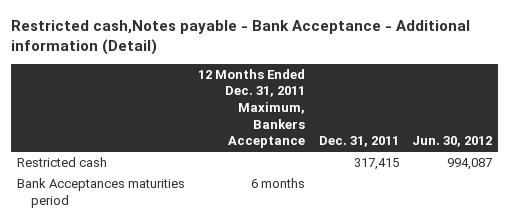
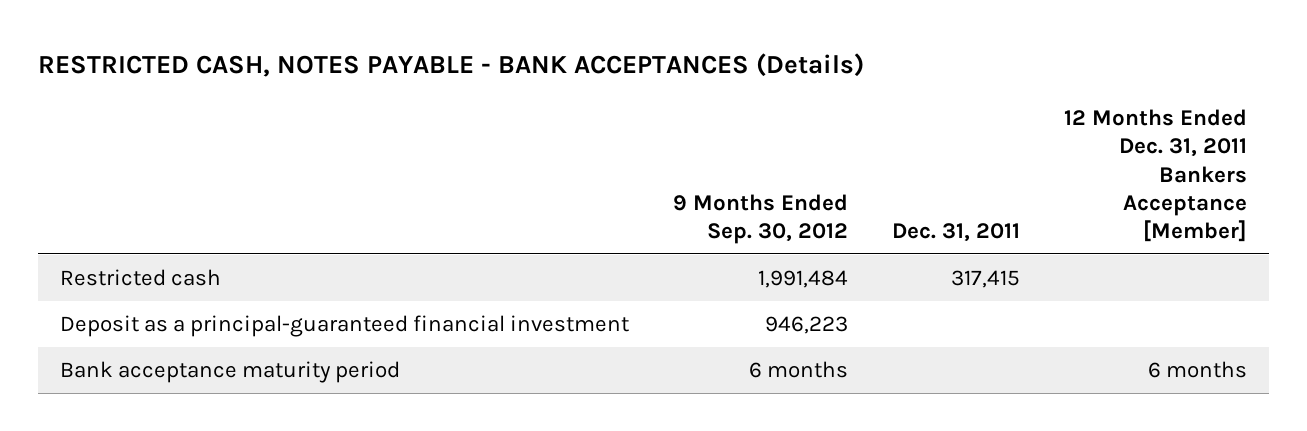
- Restricted cash,Notes payable - Bank Acceptance - Additional information (Detail)
+ RESTRICTED CASH, NOTES PAYABLE - BANK ACCEPTANCES (Details)
- | 12 Months Ended Dec. 31, 2011 Maximum, Bankers Acceptance | Dec. 31, 2011 | Jun. 30, 2012
+ | 9 Months Ended Sep. 30, 2012 | Dec. 31, 2011 | 12 Months Ended Dec. 31, 2011 Bankers Acceptance [Member]
- Bank Acceptances maturities period | 6 months | |
+ Deposit as a principal-guaranteed financial investment | 946,223 | |
+ Bank acceptance maturity period | 6 months | | 6 months

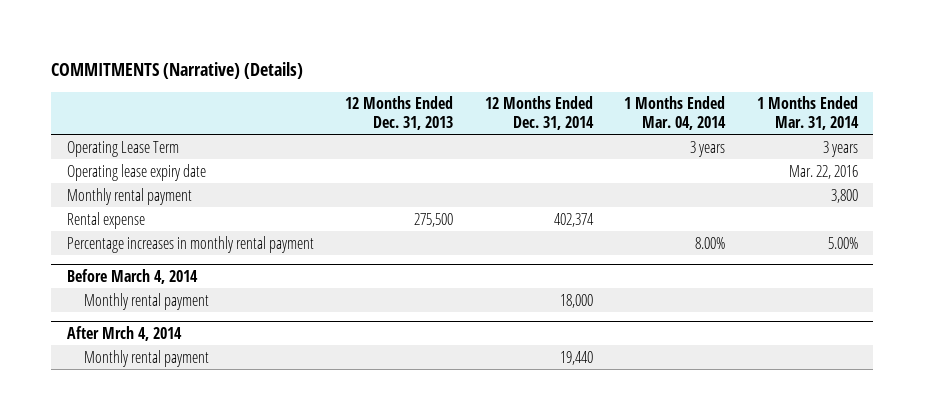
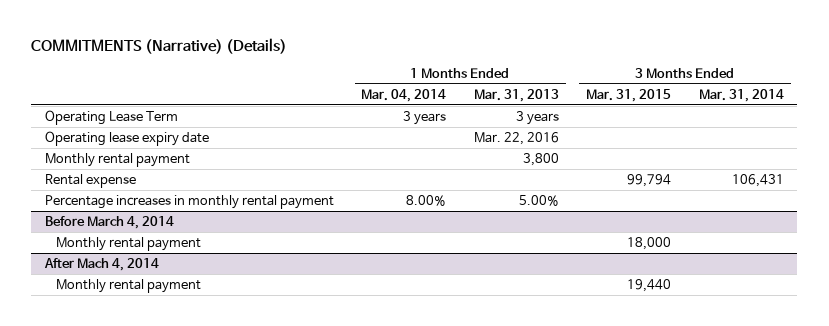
- | 12 Months Ended Dec. 31, 2013 | 12 Months Ended Dec. 31, 2014 | 1 Months Ended Mar. 04, 2014 | 1 Months Ended Mar. 31, 2014
+ | 1 Months Ended Mar. 04, 2014 | 1 Months Ended Mar. 31, 2013 | 3 Months Ended Mar. 31, 2015 | 3 Months Ended Mar. 31, 2014
- After Mrch 4, 2014
+ After Mach 4, 2014

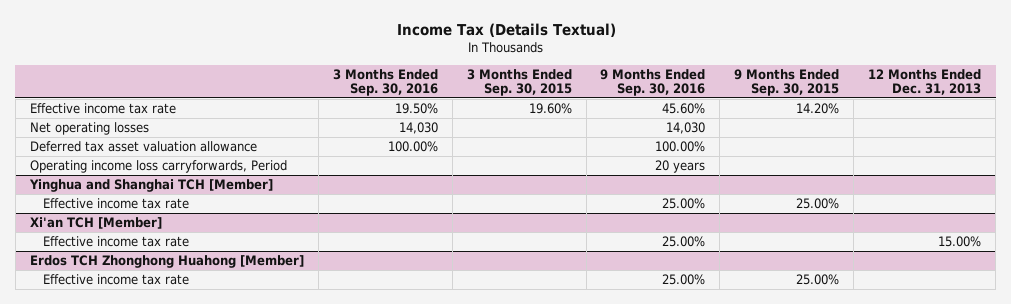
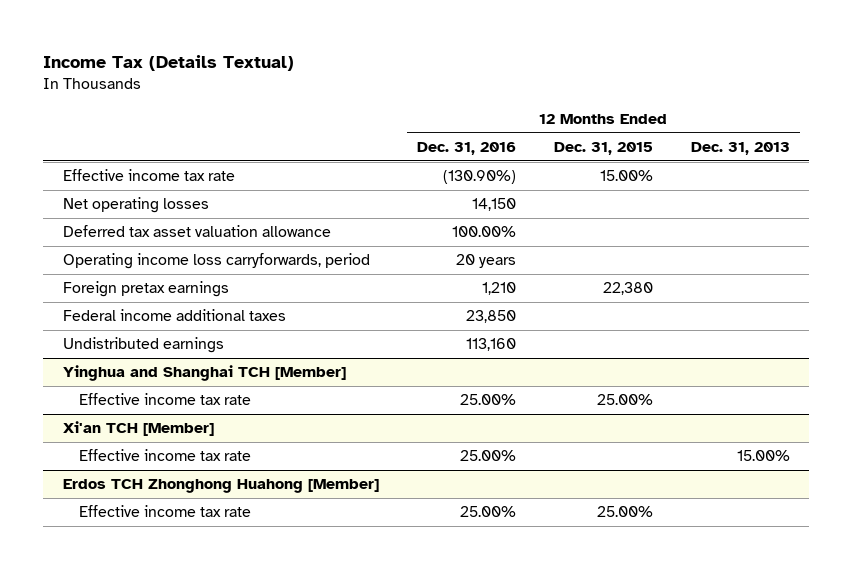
- | 3 Months Ended Sep. 30, 2016 | 3 Months Ended Sep. 30, 2015 | 9 Months Ended Sep. 30, 2016 | 9 Months Ended Sep. 30, 2015 | 12 Months Ended Dec. 31, 2013
+ | 12 Months Ended Dec. 31, 2016 | 12 Months Ended Dec. 31, 2015 | 12 Months Ended Dec. 31, 2013
- Operating income loss carryforwards, Period | | | 20 years | |
+ Operating income loss carryforwards, period | 20 years | |
+ Foreign pretax earnings | 1,210 | 22,380 |
+ Federal income additional taxes | 23,850 | |
+ Undistributed earnings | 113,160 | |

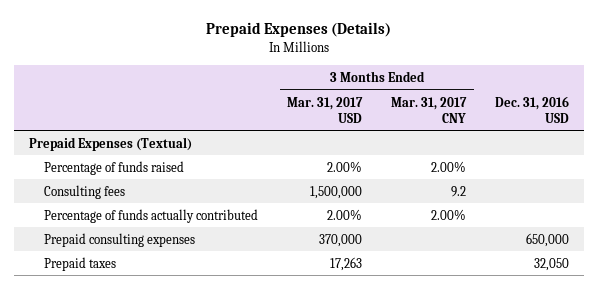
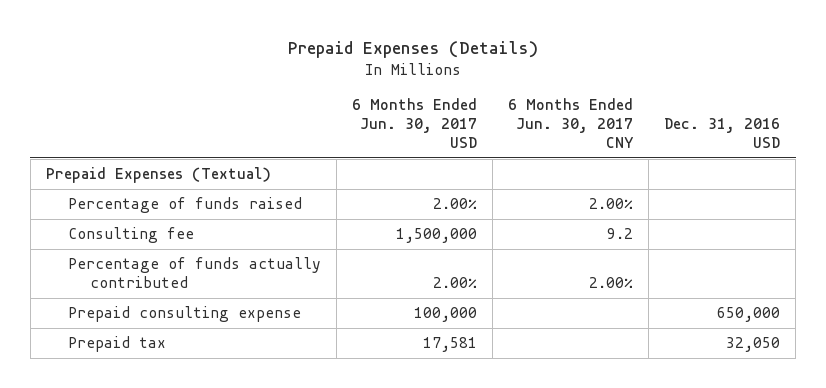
- | 3 Months Ended Mar. 31, 2017 USD | 3 Months Ended Mar. 31, 2017 CNY | Dec. 31, 2016 USD
+ | 6 Months Ended Jun. 30, 2017 USD | 6 Months Ended Jun. 30, 2017 CNY | Dec. 31, 2016 USD
- Consulting fees | 1,500,000 | 9.2 |
+ Consulting fee | 1,500,000 | 9.2 |
- Prepaid consulting expenses | 370,000 | | 650,000
- Prepaid taxes | 17,263 | | 32,050
+ Prepaid consulting expense | 100,000 | | 650,000
+ Prepaid tax | 17,581 | | 32,050

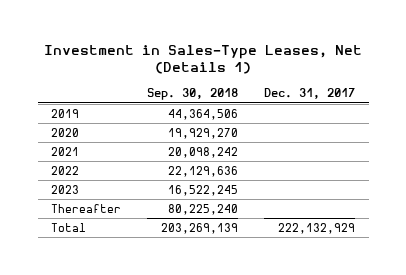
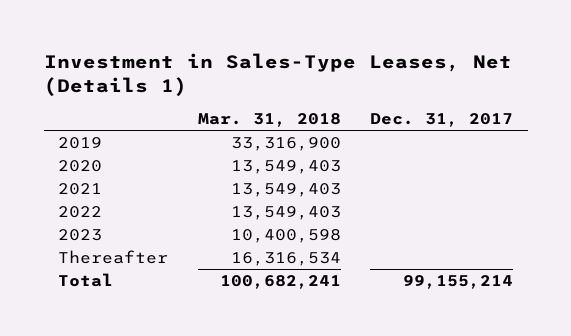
- | Sep. 30, 2018 | Dec. 31, 2017
+ | Mar. 31, 2018 | Dec. 31, 2017
- Total | 203,269,139 | 222,132,929
+ Total | 100,682,241 | 99,155,214

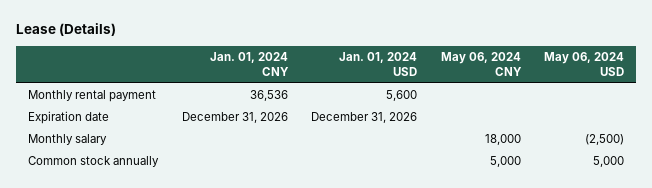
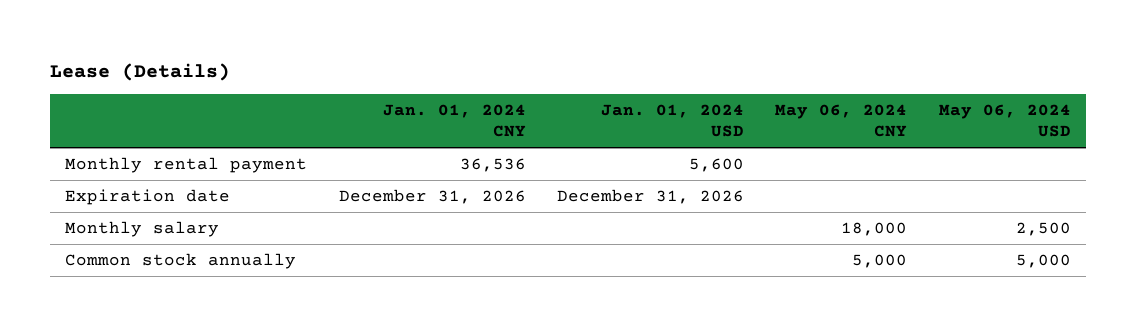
- Monthly salary | | | 18,000 | (2,500)
+ Monthly salary | | | 18,000 | 2,500

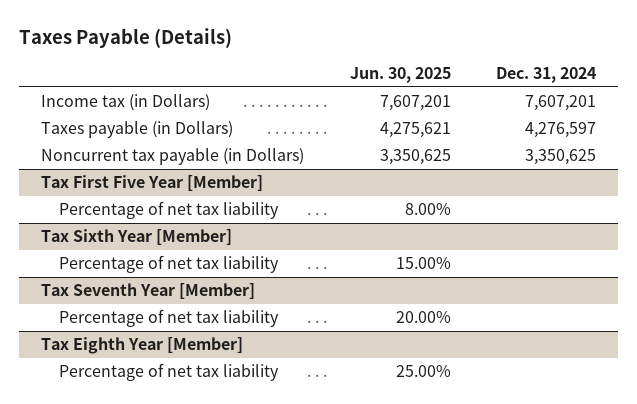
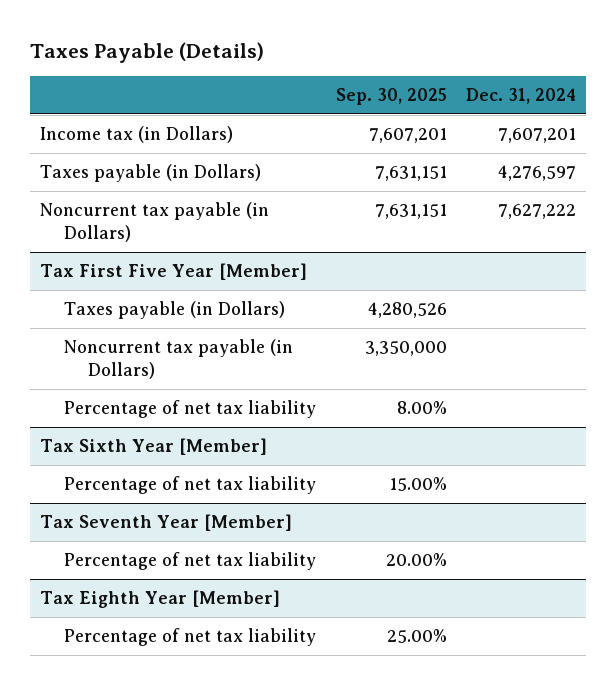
- | Jun. 30, 2025 | Dec. 31, 2024
+ | Sep. 30, 2025 | Dec. 31, 2024
- Noncurrent tax payable (in Dollars) | 3,350,625 | 3,350,625
+ Noncurrent tax payable (in Dollars) | 7,631,151 | 7,627,222
@ Tax First Five Year [Member]
+ Taxes payable (in Dollars) | 4,280,526 |
+ Noncurrent tax payable (in Dollars) | 3,350,000 |

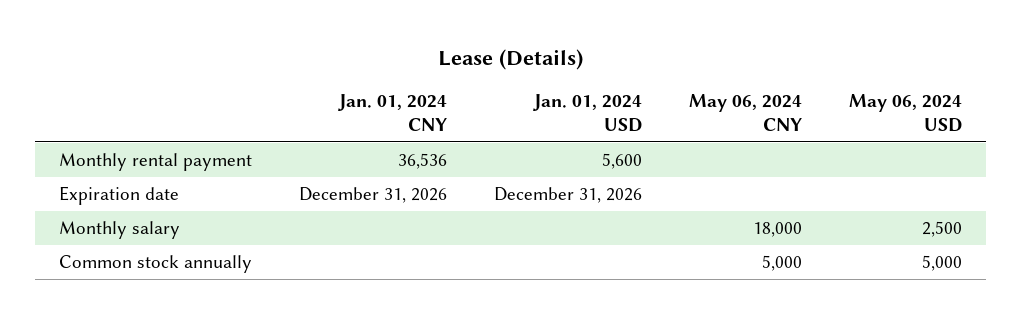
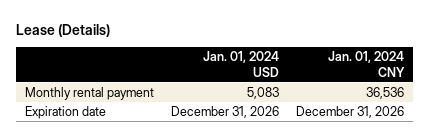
- | Jan. 01, 2024 CNY | Jan. 01, 2024 USD | May 06, 2024 CNY | May 06, 2024 USD
+ | Jan. 01, 2024 USD | Jan. 01, 2024 CNY
- Monthly rental payment | 36,536 | 5,600 | |
+ Monthly rental payment | 5,083 | 36,536
- Monthly salary | | | 18,000 | 2,500
- Common stock annually | | | 5,000 | 5,000

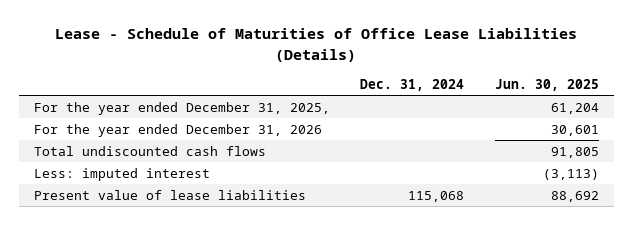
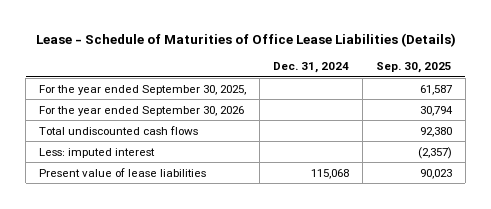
- | Dec. 31, 2024 | Jun. 30, 2025
+ | Dec. 31, 2024 | Sep. 30, 2025
- For the year ended December 31, 2025, | | 61,204
- For the year ended December 31, 2026 | | 30,601
+ For the year ended September 30, 2025, | | 61,587
+ For the year ended September 30, 2026 | | 30,794

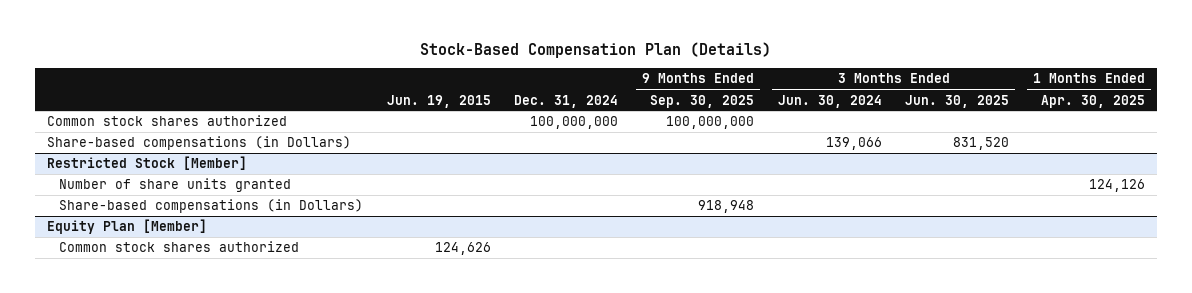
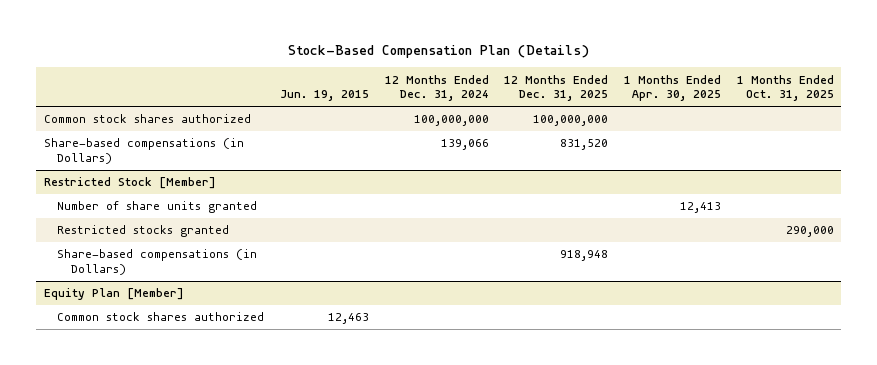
- | Jun. 19, 2015 | Dec. 31, 2024 | 9 Months Ended Sep. 30, 2025 | 3 Months Ended Jun. 30, 2024 | 3 Months Ended Jun. 30, 2025 | 1 Months Ended Apr. 30, 2025
+ | Jun. 19, 2015 | 12 Months Ended Dec. 31, 2024 | 12 Months Ended Dec. 31, 2025 | 1 Months Ended Apr. 30, 2025 | 1 Months Ended Oct. 31, 2025
@ Restricted Stock [Member]
- Number of share units granted | | | | | | 124,126
+ Number of share units granted | | | | 12,413 |
+ Restricted stocks granted | | | | | 290,000
@ Equity Plan [Member]
- Common stock shares authorized | 124,626 | | | | |
+ Common stock shares authorized | 12,463 | | | |

